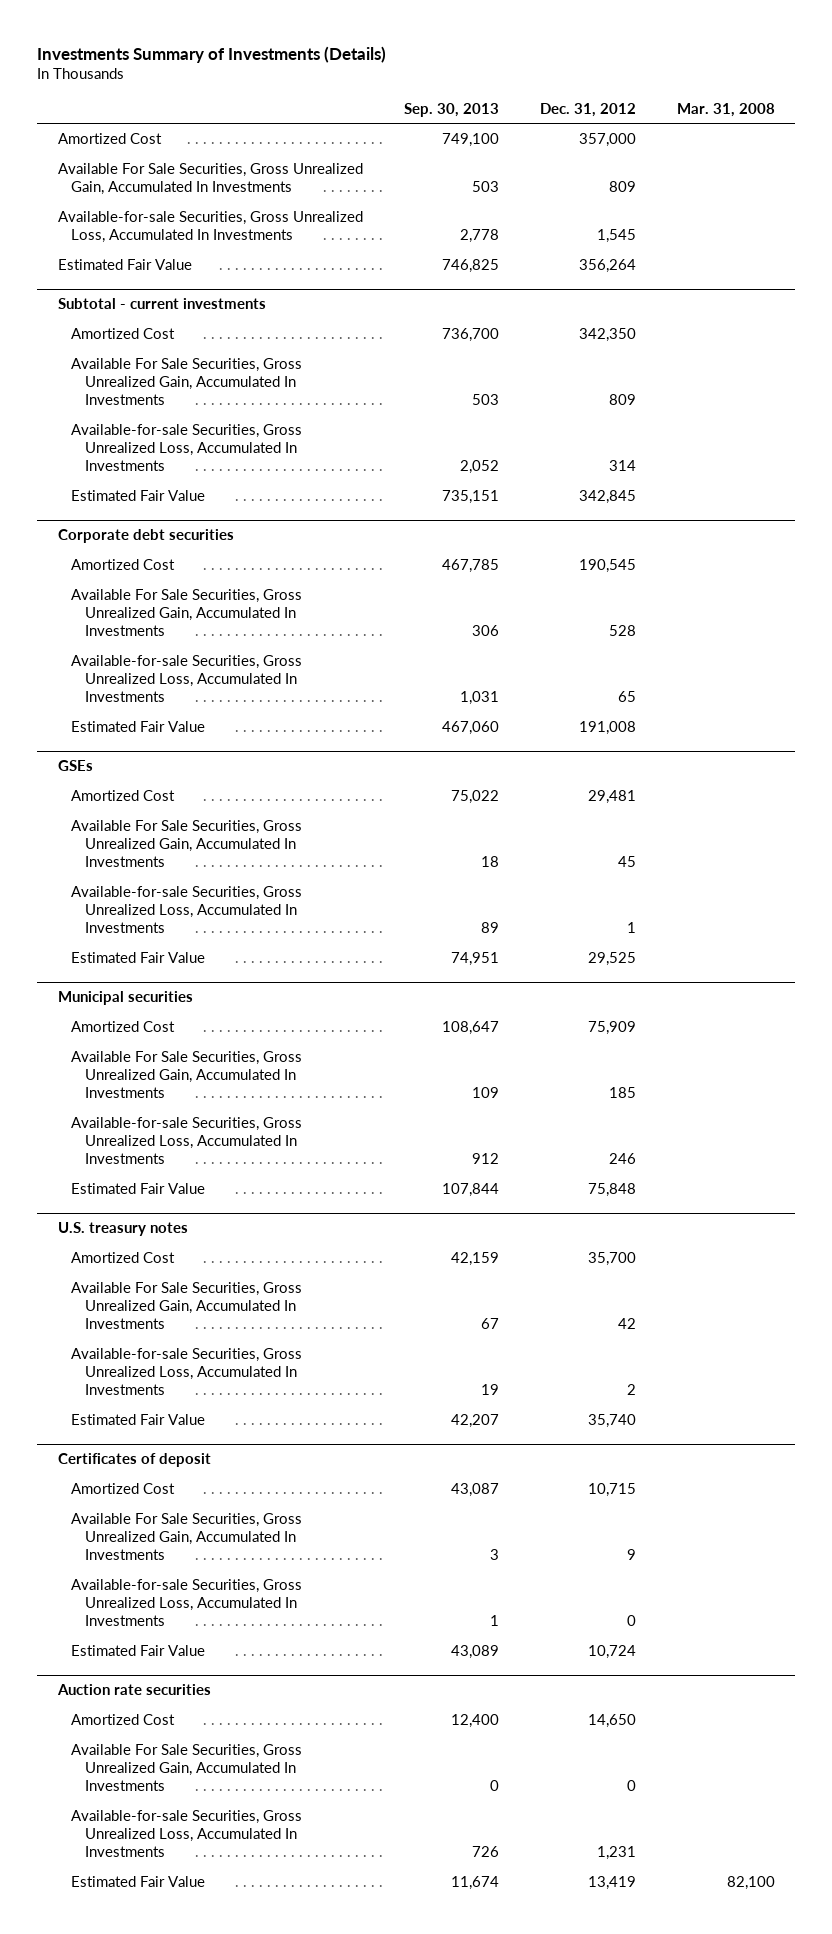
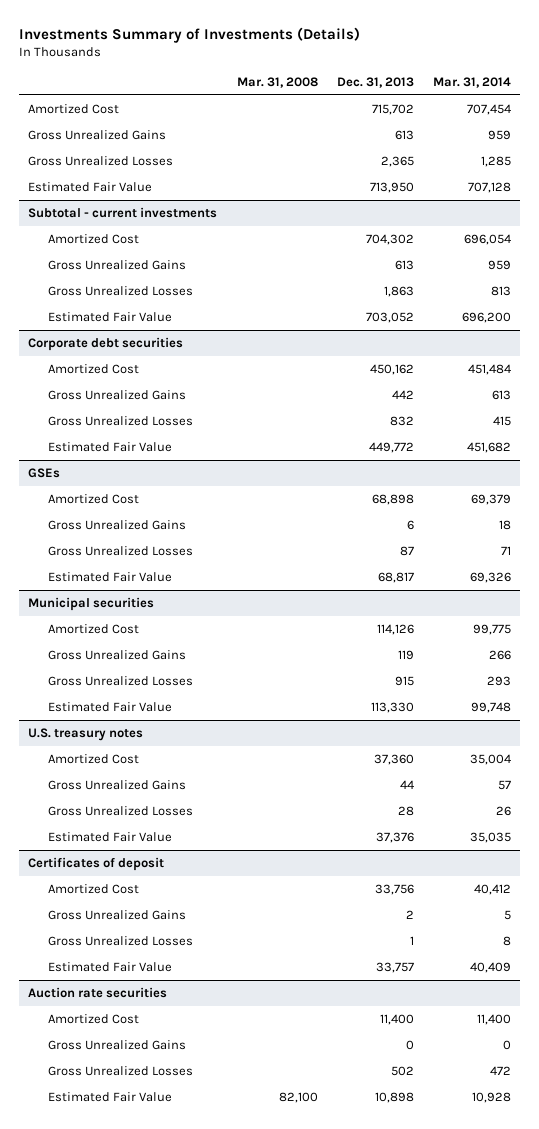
- | Sep. 30, 2013 | Dec. 31, 2012 | Mar. 31, 2008
+ | Mar. 31, 2008 | Dec. 31, 2013 | Mar. 31, 2014
- Available For Sale Securities, Gross Unrealized Gain, Accumulated In Investments | 503 | 809 |
- Available-for-sale Securities, Gross Unrealized Loss, Accumulated In Investments | 2,778 | 1,545 |
+ Gross Unrealized Gains | | 613 | 959
+ Gross Unrealized Losses | | 2,365 | 1,285
@ Subtotal - current investments
- Available For Sale Securities, Gross Unrealized Gain, Accumulated In Investments | 503 | 809 |
- Available-for-sale Securities, Gross Unrealized Loss, Accumulated In Investments | 2,052 | 314 |
+ Gross Unrealized Gains | | 613 | 959
+ Gross Unrealized Losses | | 1,863 | 813
@ Corporate debt securities
- Available For Sale Securities, Gross Unrealized Gain, Accumulated In Investments | 306 | 528 |
- Available-for-sale Securities, Gross Unrealized Loss, Accumulated In Investments | 1,031 | 65 |
+ Gross Unrealized Gains | | 442 | 613
+ Gross Unrealized Losses | | 832 | 415
@ GSEs
- Available For Sale Securities, Gross Unrealized Gain, Accumulated In Investments | 18 | 45 |
- Available-for-sale Securities, Gross Unrealized Loss, Accumulated In Investments | 89 | 1 |
+ Gross Unrealized Gains | | 6 | 18
+ Gross Unrealized Losses | | 87 | 71
@ Municipal securities
- Available For Sale Securities, Gross Unrealized Gain, Accumulated In Investments | 109 | 185 |
- Available-for-sale Securities, Gross Unrealized Loss, Accumulated In Investments | 912 | 246 |
+ Gross Unrealized Gains | | 119 | 266
+ Gross Unrealized Losses | | 915 | 293
@ U.S. treasury notes
- Available For Sale Securities, Gross Unrealized Gain, Accumulated In Investments | 67 | 42 |
- Available-for-sale Securities, Gross Unrealized Loss, Accumulated In Investments | 19 | 2 |
+ Gross Unrealized Gains | | 44 | 57
+ Gross Unrealized Losses | | 28 | 26
@ Certificates of deposit
- Available For Sale Securities, Gross Unrealized Gain, Accumulated In Investments | 3 | 9 |
- Available-for-sale Securities, Gross Unrealized Loss, Accumulated In Investments | 1 | 0 |
+ Gross Unrealized Gains | | 2 | 5
+ Gross Unrealized Losses | | 1 | 8
@ Auction rate securities
- Available For Sale Securities, Gross Unrealized Gain, Accumulated In Investments | 0 | 0 |
- Available-for-sale Securities, Gross Unrealized Loss, Accumulated In Investments | 726 | 1,231 |
+ Gross Unrealized Gains | | 0 | 0
+ Gross Unrealized Losses | | 502 | 472

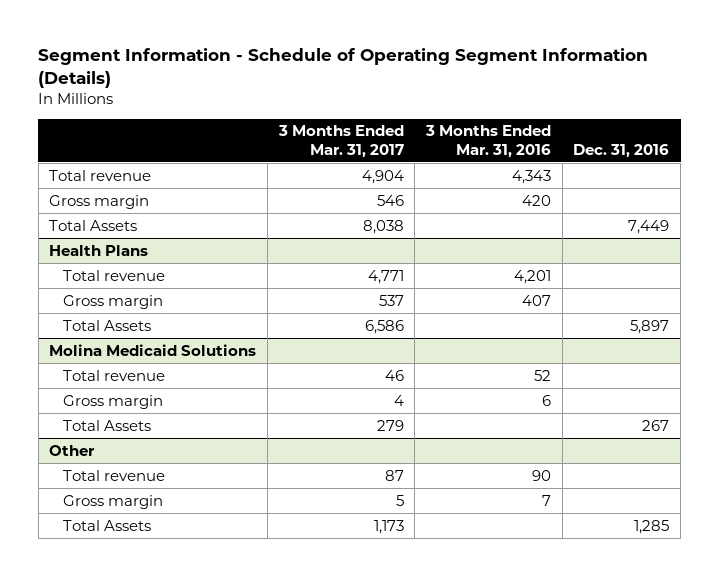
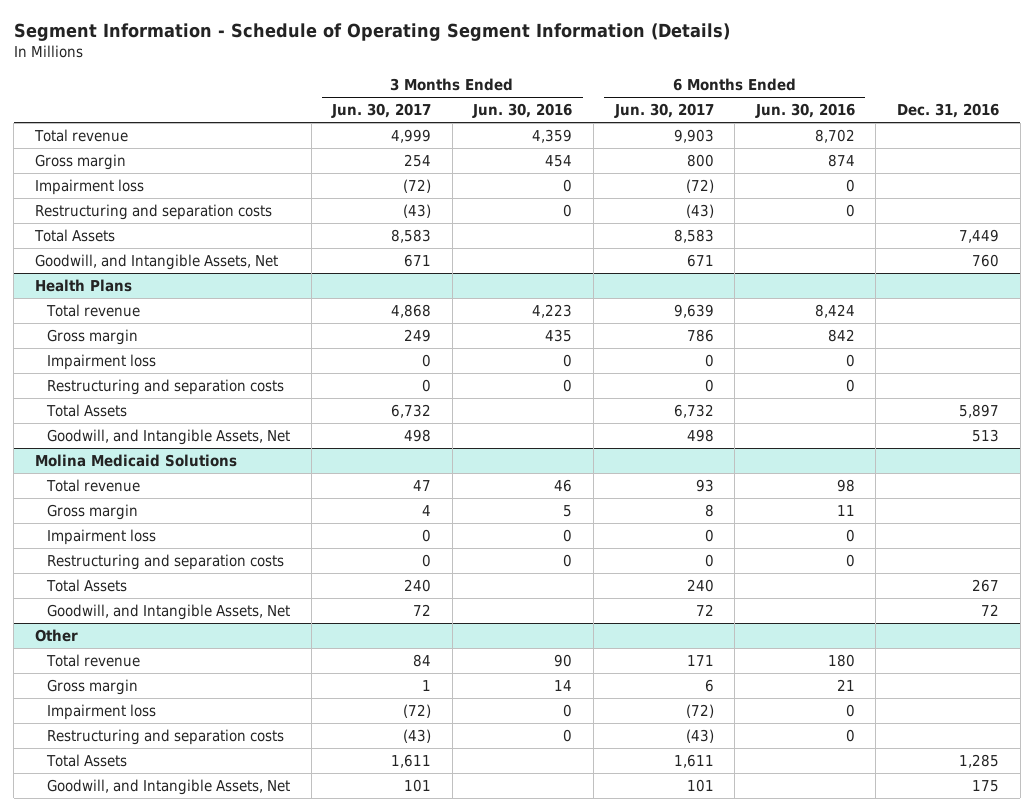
- | 3 Months Ended Mar. 31, 2017 | 3 Months Ended Mar. 31, 2016 | Dec. 31, 2016
+ | 3 Months Ended Jun. 30, 2017 | 3 Months Ended Jun. 30, 2016 | 6 Months Ended Jun. 30, 2017 | 6 Months Ended Jun. 30, 2016 | Dec. 31, 2016
+ Impairment loss | (72) | 0 | (72) | 0 |
+ Restructuring and separation costs | (43) | 0 | (43) | 0 |
+ Goodwill, and Intangible Assets, Net | 671 | | 671 | | 760
@ Health Plans
+ Impairment loss | 0 | 0 | 0 | 0 |
+ Restructuring and separation costs | 0 | 0 | 0 | 0 |
+ Goodwill, and Intangible Assets, Net | 498 | | 498 | | 513
@ Molina Medicaid Solutions
+ Impairment loss | 0 | 0 | 0 | 0 |
+ Restructuring and separation costs | 0 | 0 | 0 | 0 |
+ Goodwill, and Intangible Assets, Net | 72 | | 72 | | 72
@ Other
+ Impairment loss | (72) | 0 | (72) | 0 |
+ Restructuring and separation costs | (43) | 0 | (43) | 0 |
+ Goodwill, and Intangible Assets, Net | 101 | | 101 | | 175

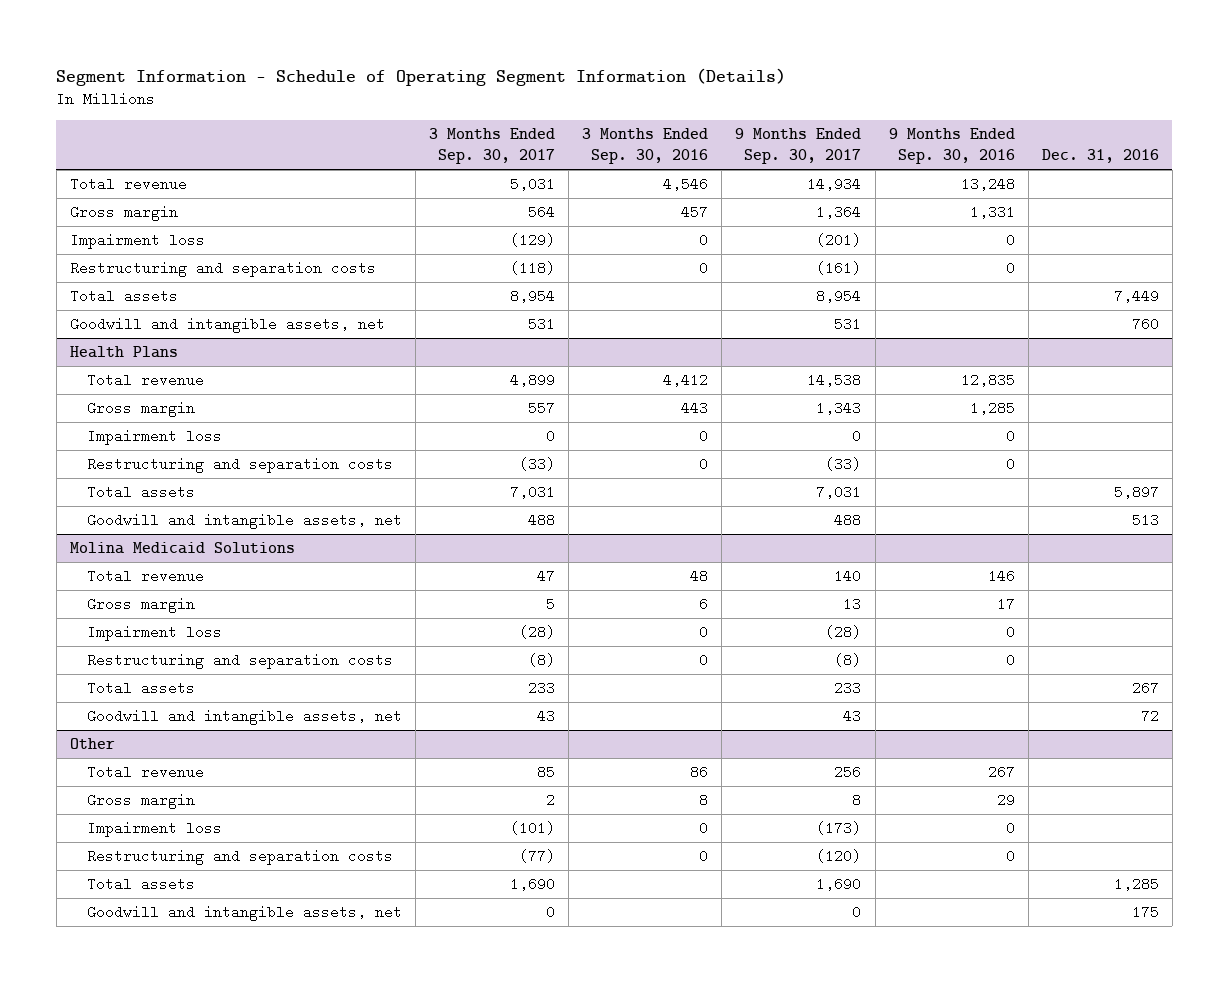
- | 3 Months Ended Jun. 30, 2017 | 3 Months Ended Jun. 30, 2016 | 6 Months Ended Jun. 30, 2017 | 6 Months Ended Jun. 30, 2016 | Dec. 31, 2016
+ | 3 Months Ended Sep. 30, 2017 | 3 Months Ended Sep. 30, 2016 | 9 Months Ended Sep. 30, 2017 | 9 Months Ended Sep. 30, 2016 | Dec. 31, 2016
- Total Assets | 8,583 | | 8,583 | | 7,449
- Goodwill, and Intangible Assets, Net | 671 | | 671 | | 760
+ Total assets | 8,954 | | 8,954 | | 7,449
+ Goodwill and intangible assets, net | 531 | | 531 | | 760
@ Health Plans
- Total Assets | 6,732 | | 6,732 | | 5,897
- Goodwill, and Intangible Assets, Net | 498 | | 498 | | 513
+ Total assets | 7,031 | | 7,031 | | 5,897
+ Goodwill and intangible assets, net | 488 | | 488 | | 513
@ Molina Medicaid Solutions
- Total Assets | 240 | | 240 | | 267
- Goodwill, and Intangible Assets, Net | 72 | | 72 | | 72
+ Total assets | 233 | | 233 | | 267
+ Goodwill and intangible assets, net | 43 | | 43 | | 72
@ Other
- Total Assets | 1,611 | | 1,611 | | 1,285
- Goodwill, and Intangible Assets, Net | 101 | | 101 | | 175
+ Total assets | 1,690 | | 1,690 | | 1,285
+ Goodwill and intangible assets, net | 0 | | 0 | | 175

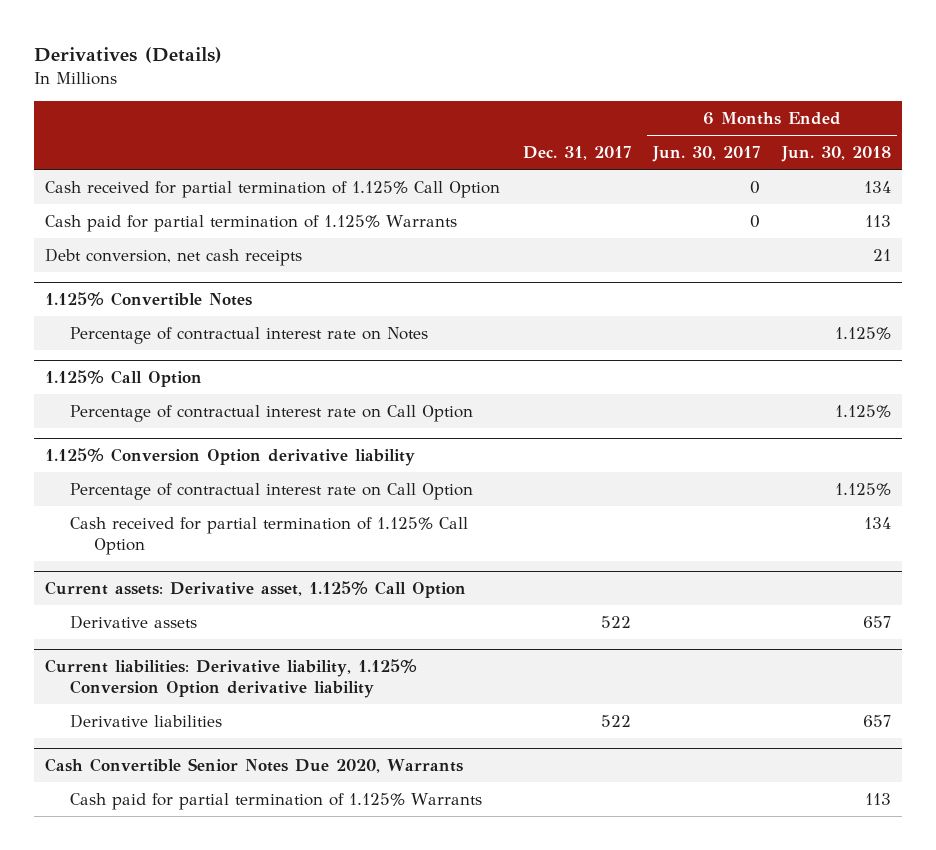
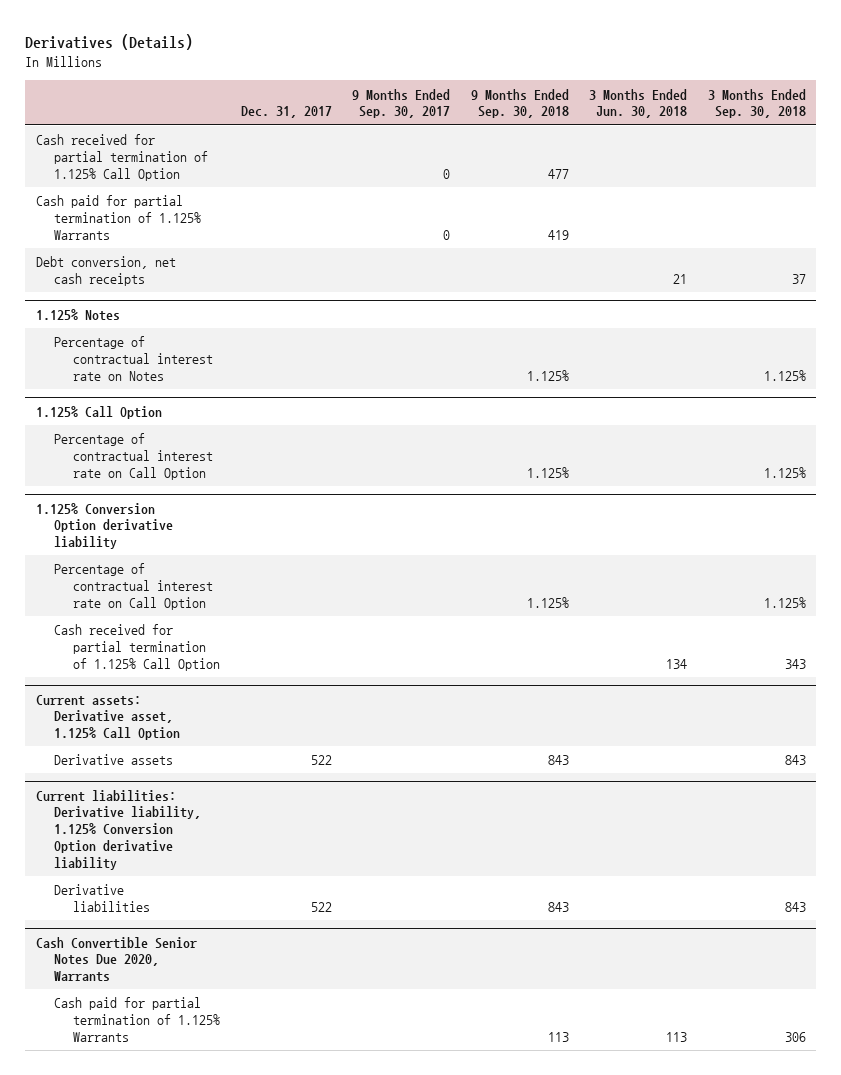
- | Dec. 31, 2017 | 6 Months Ended Jun. 30, 2017 | 6 Months Ended Jun. 30, 2018
+ | Dec. 31, 2017 | 9 Months Ended Sep. 30, 2017 | 9 Months Ended Sep. 30, 2018 | 3 Months Ended Jun. 30, 2018 | 3 Months Ended Sep. 30, 2018
- 1.125% Convertible Notes
+ 1.125% Notes

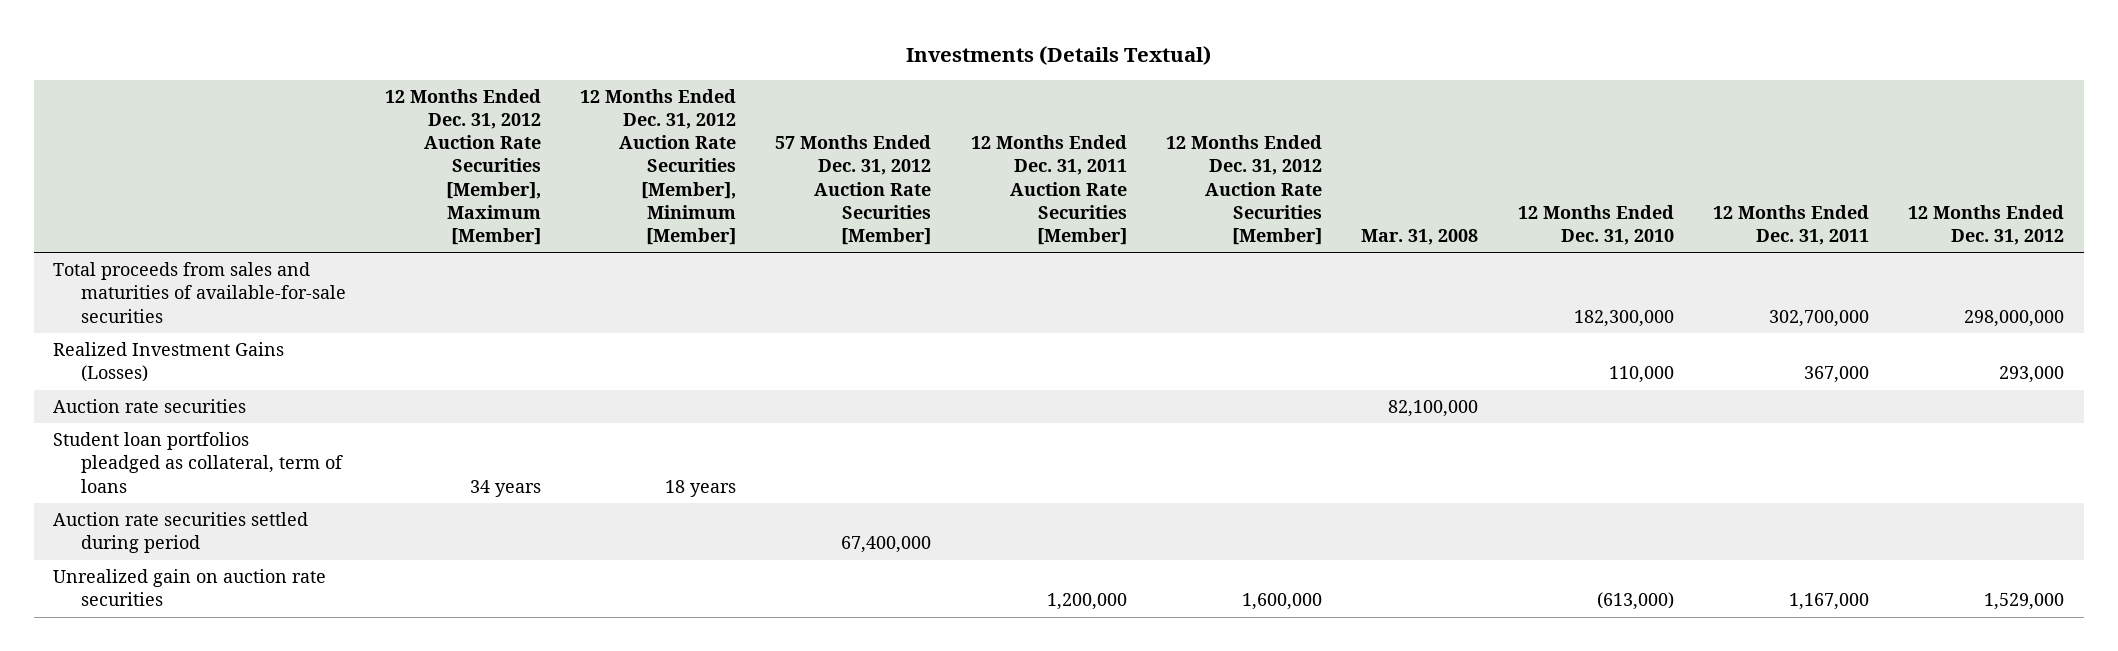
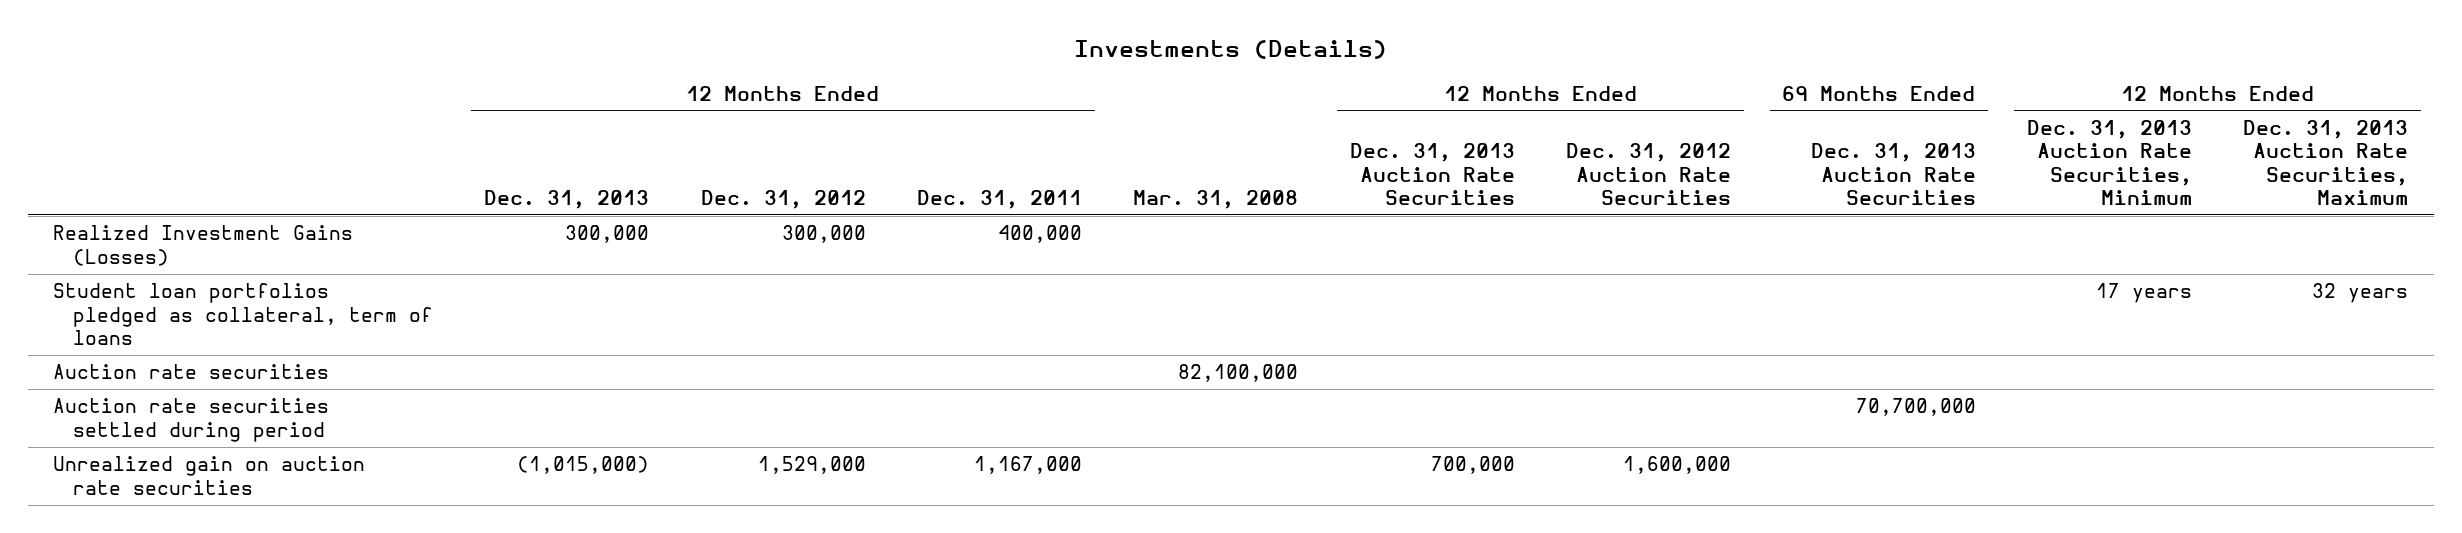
- Investments (Details Textual)
+ Investments (Details)
- | 12 Months Ended Dec. 31, 2012 Auction Rate Securities [Member], Maximum [Member] | 12 Months Ended Dec. 31, 2012 Auction Rate Securities [Member], Minimum [Member] | 57 Months Ended Dec. 31, 2012 Auction Rate Securities [Member] | 12 Months Ended Dec. 31, 2011 Auction Rate Securities [Member] | 12 Months Ended Dec. 31, 2012 Auction Rate Securities [Member] | Mar. 31, 2008 | 12 Months Ended Dec. 31, 2010 | 12 Months Ended Dec. 31, 2011 | 12 Months Ended Dec. 31, 2012
+ | 12 Months Ended Dec. 31, 2013 | 12 Months Ended Dec. 31, 2012 | 12 Months Ended Dec. 31, 2011 | Mar. 31, 2008 | 12 Months Ended Dec. 31, 2013 Auction Rate Securities | 12 Months Ended Dec. 31, 2012 Auction Rate Securities | 69 Months Ended Dec. 31, 2013 Auction Rate Securities | 12 Months Ended Dec. 31, 2013 Auction Rate Securities, Minimum | 12 Months Ended Dec. 31, 2013 Auction Rate Securities, Maximum
- Total proceeds from sales and maturities of available-for-sale securities | | | | | | | 182,300,000 | 302,700,000 | 298,000,000
- Realized Investment Gains (Losses) | | | | | | | 110,000 | 367,000 | 293,000
+ Realized Investment Gains (Losses) | 300,000 | 300,000 | 400,000 | | | | | |
+ Student loan portfolios pledged as collateral, term of loans | | | | | | | | 17 years | 32 years
- Student loan portfolios pleadged as collateral, term of loans | 34 years | 18 years | | | | | | |

